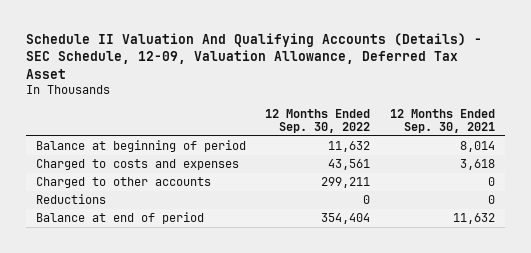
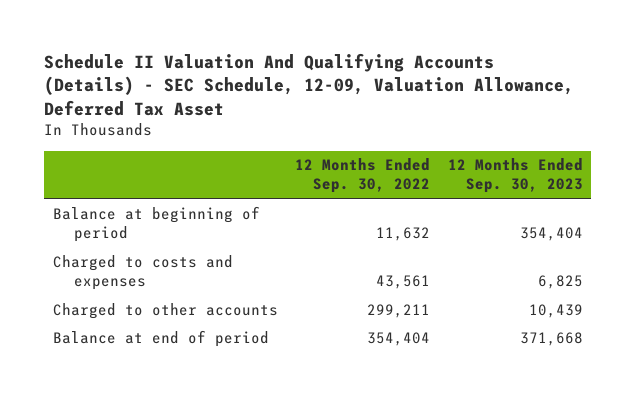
- | 12 Months Ended Sep. 30, 2022 | 12 Months Ended Sep. 30, 2021
+ | 12 Months Ended Sep. 30, 2022 | 12 Months Ended Sep. 30, 2023
- Reductions | 0 | 0

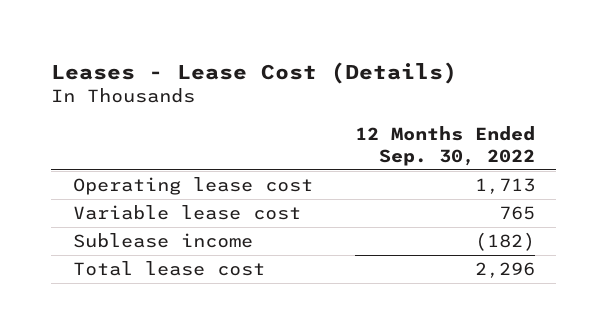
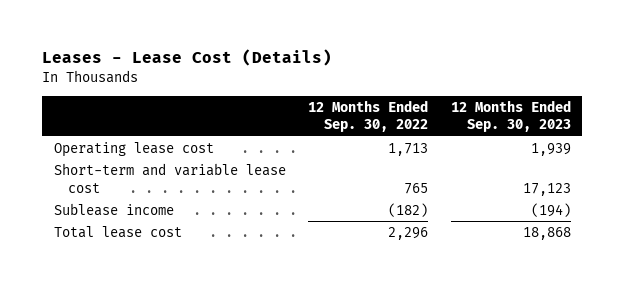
- | 12 Months Ended Sep. 30, 2022
+ | 12 Months Ended Sep. 30, 2022 | 12 Months Ended Sep. 30, 2023
- Variable lease cost | 765
+ Short-term and variable lease cost | 765 | 17,123

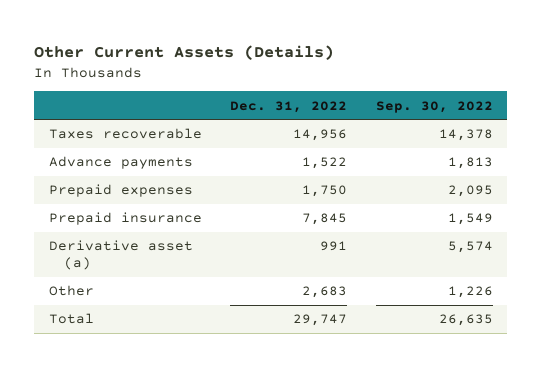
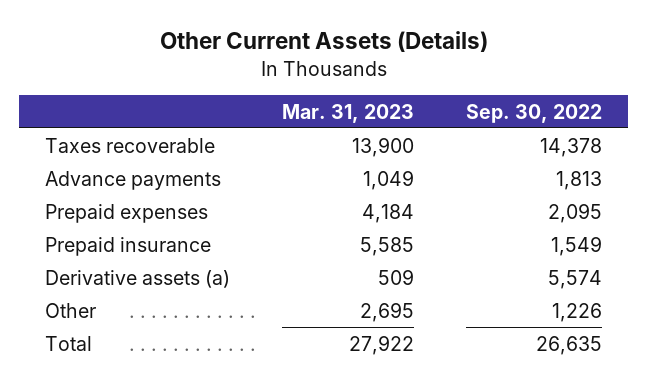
- | Dec. 31, 2022 | Sep. 30, 2022
+ | Mar. 31, 2023 | Sep. 30, 2022
- Derivative asset (a) | 991 | 5,574
+ Derivative assets (a) | 509 | 5,574

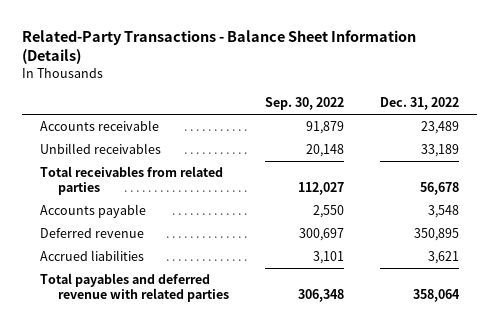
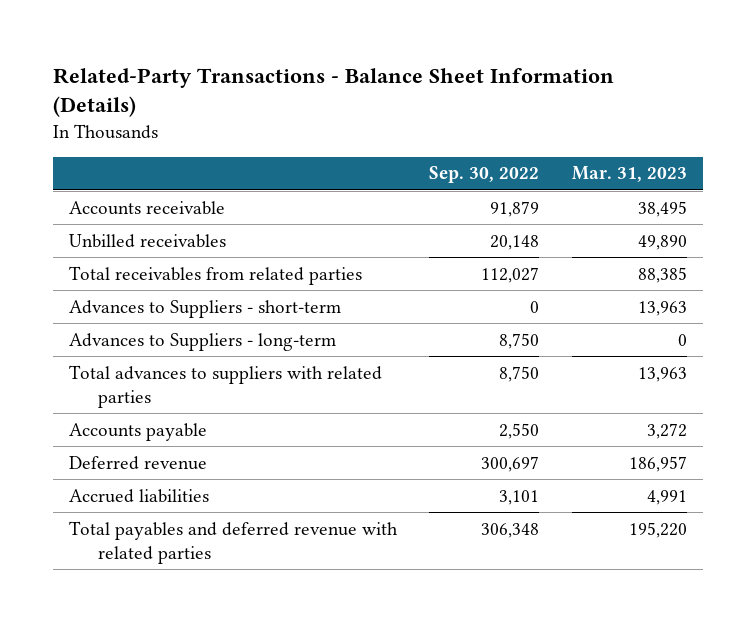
- | Sep. 30, 2022 | Dec. 31, 2022
+ | Sep. 30, 2022 | Mar. 31, 2023
+ Advances to Suppliers - short-term | 0 | 13,963
+ Advances to Suppliers - long-term | 8,750 | 0
+ Total advances to suppliers with related parties | 8,750 | 13,963

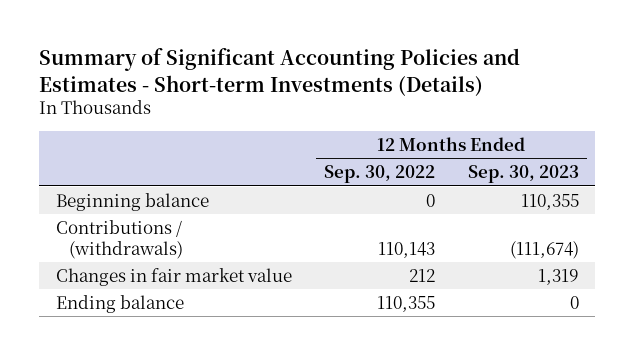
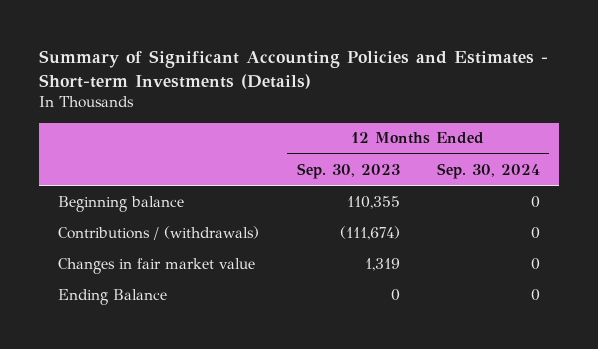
- | 12 Months Ended Sep. 30, 2022 | 12 Months Ended Sep. 30, 2023
+ | 12 Months Ended Sep. 30, 2023 | 12 Months Ended Sep. 30, 2024
- Ending balance | 110,355 | 0
+ Ending Balance | 0 | 0

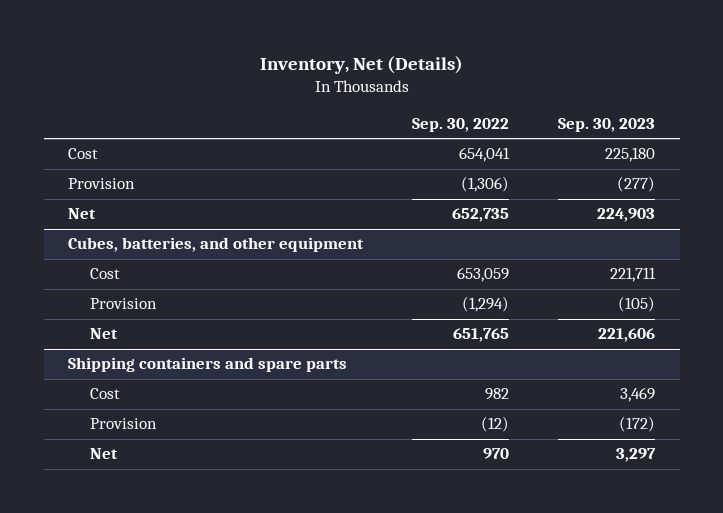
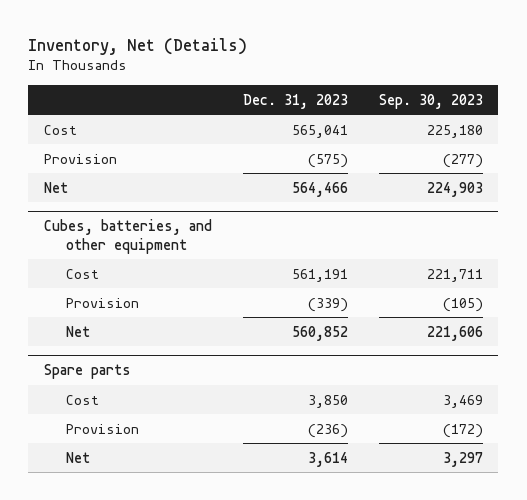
- | Sep. 30, 2022 | Sep. 30, 2023
+ | Dec. 31, 2023 | Sep. 30, 2023
- Shipping containers and spare parts
+ Spare parts

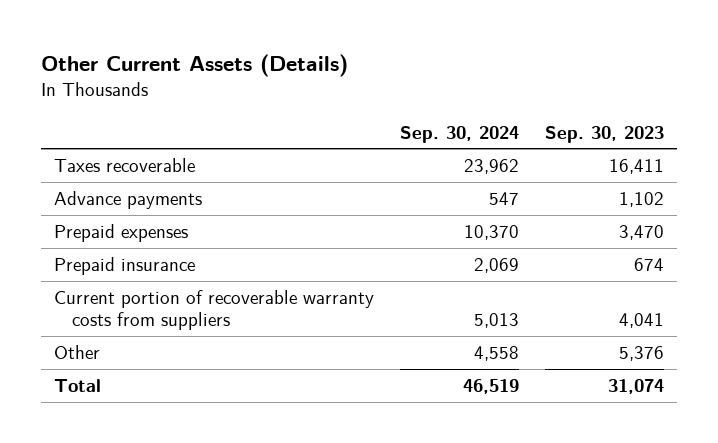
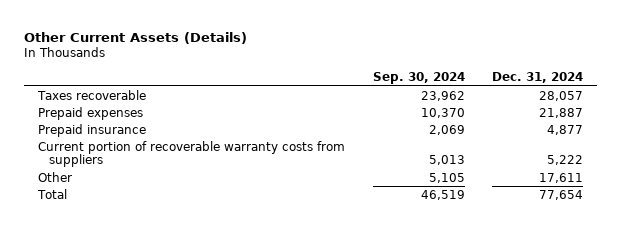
- | Sep. 30, 2024 | Sep. 30, 2023
+ | Sep. 30, 2024 | Dec. 31, 2024
- Advance payments | 547 | 1,102
- Other | 4,558 | 5,376
+ Other | 5,105 | 17,611

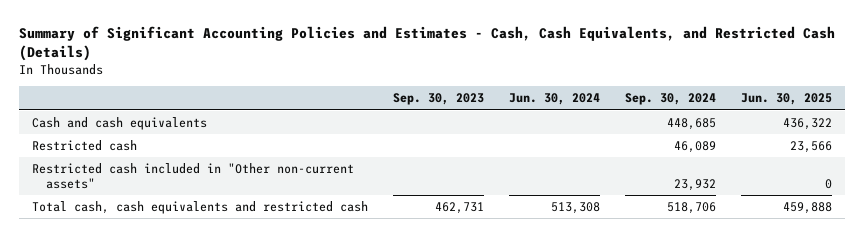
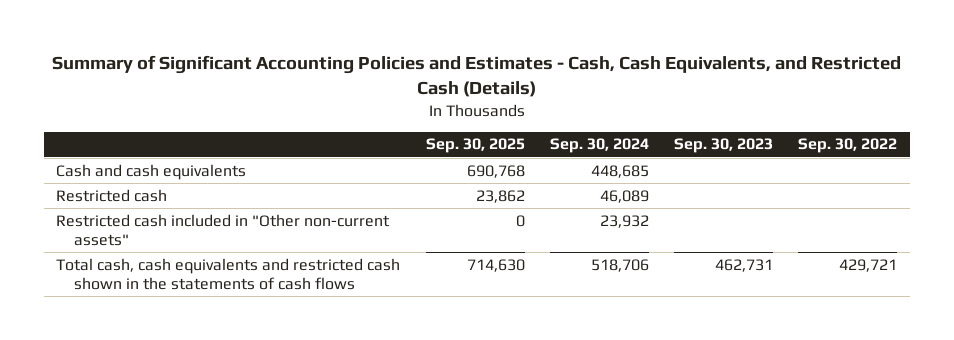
- | Sep. 30, 2023 | Jun. 30, 2024 | Sep. 30, 2024 | Jun. 30, 2025
+ | Sep. 30, 2025 | Sep. 30, 2024 | Sep. 30, 2023 | Sep. 30, 2022
- Total cash, cash equivalents and restricted cash | 462,731 | 513,308 | 518,706 | 459,888
+ Total cash, cash equivalents and restricted cash shown in the statements of cash flows | 714,630 | 518,706 | 462,731 | 429,721

